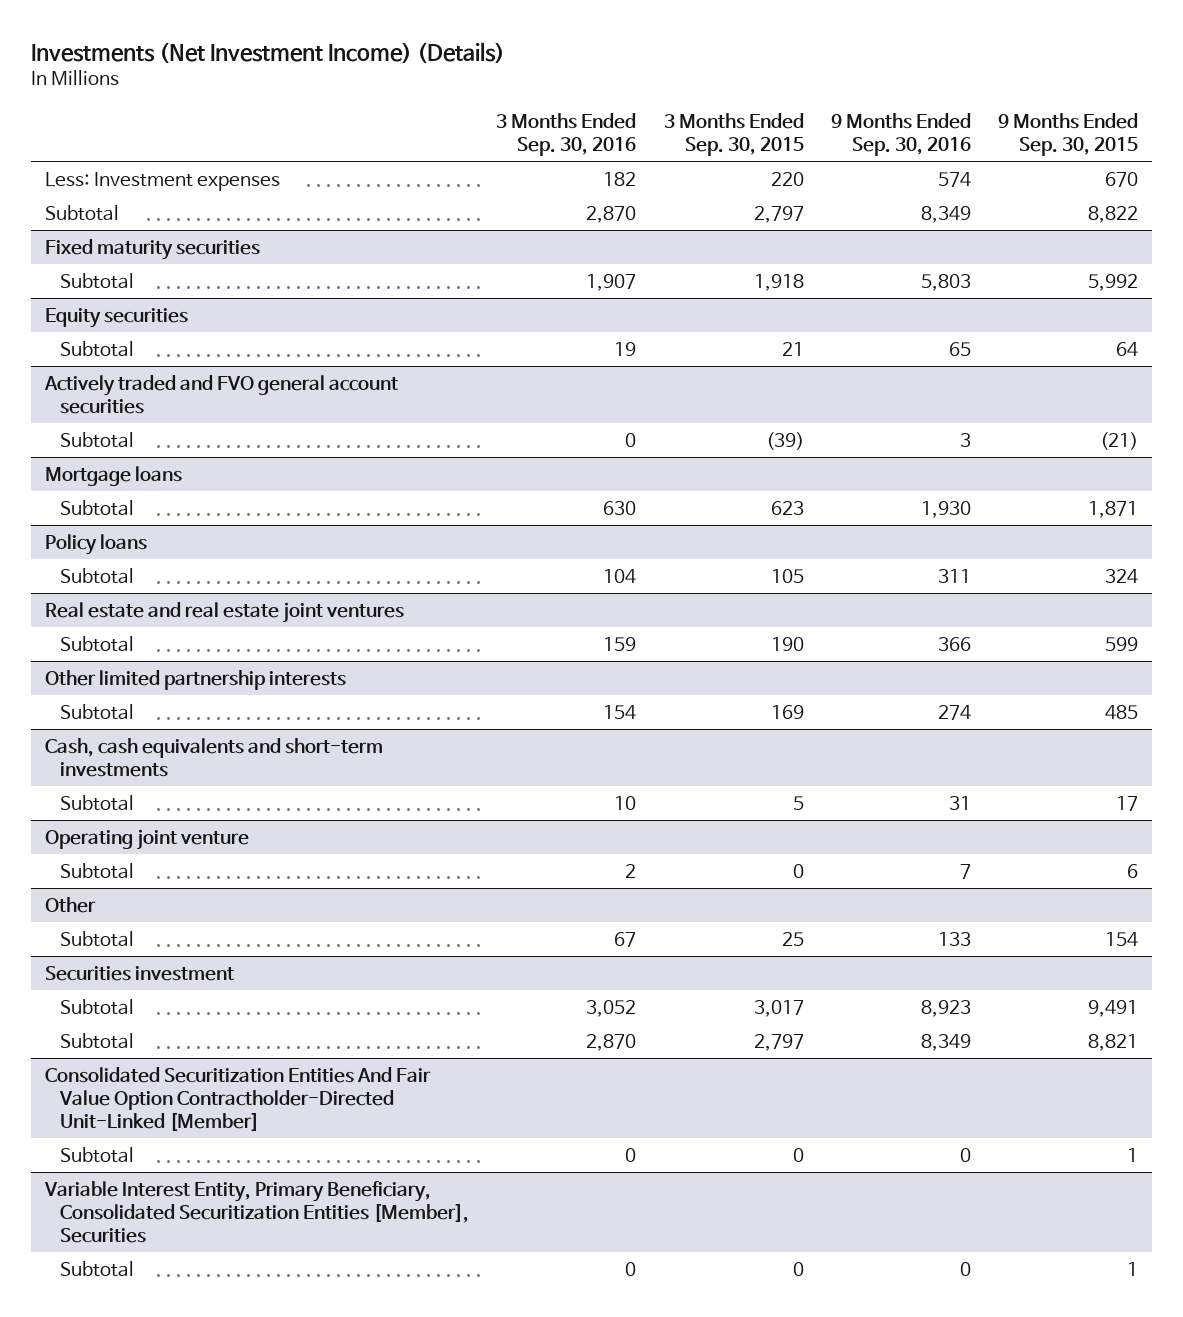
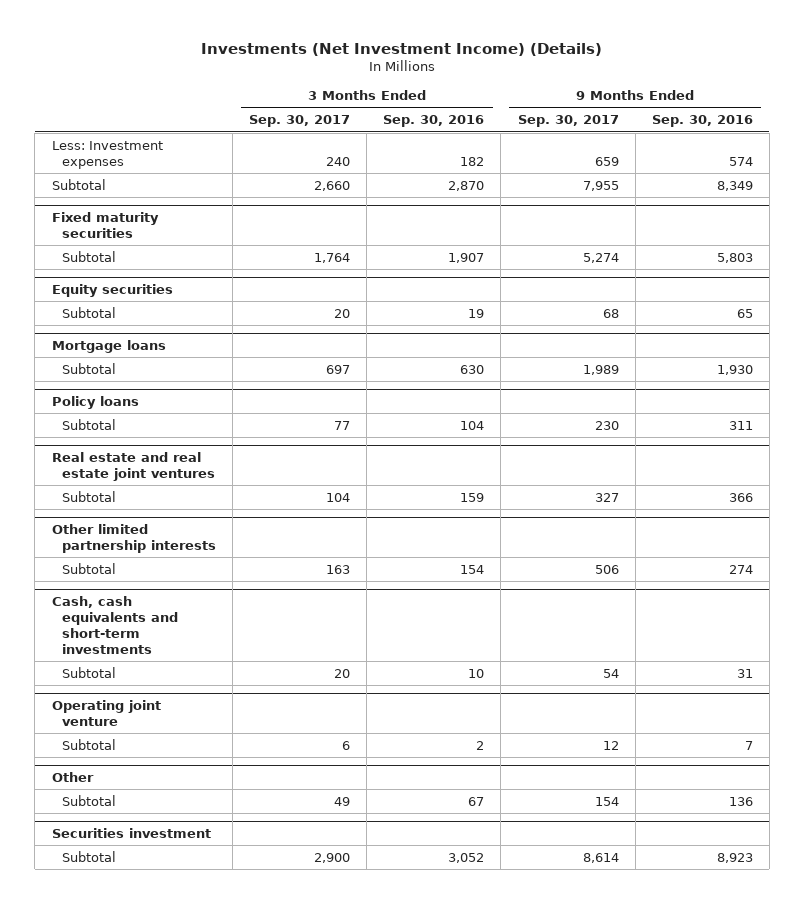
- | 3 Months Ended Sep. 30, 2016 | 3 Months Ended Sep. 30, 2015 | 9 Months Ended Sep. 30, 2016 | 9 Months Ended Sep. 30, 2015
+ | 3 Months Ended Sep. 30, 2017 | 3 Months Ended Sep. 30, 2016 | 9 Months Ended Sep. 30, 2017 | 9 Months Ended Sep. 30, 2016
- Actively traded and FVO general account securities
- Subtotal | 0 | (39) | 3 | (21)
@ Other
- Subtotal | 67 | 25 | 133 | 154
+ Subtotal | 49 | 67 | 154 | 136
@ Securities investment
- Subtotal | 2,870 | 2,797 | 8,349 | 8,821
- Consolidated Securitization Entities And Fair Value Option Contractholder-Directed Unit-Linked [Member]
- Subtotal | 0 | 0 | 0 | 1
- Variable Interest Entity, Primary Beneficiary, Consolidated Securitization Entities [Member], Securities
- Subtotal | 0 | 0 | 0 | 1

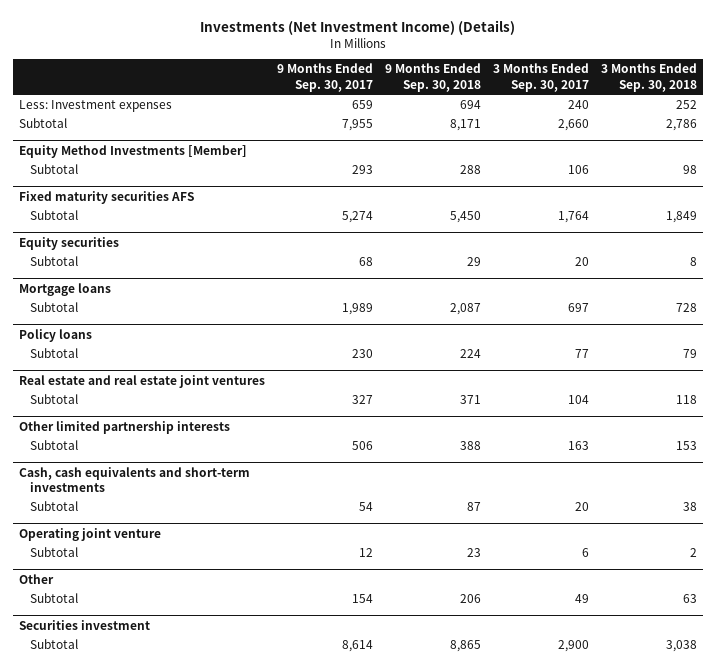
- | 3 Months Ended Sep. 30, 2017 | 3 Months Ended Sep. 30, 2016 | 9 Months Ended Sep. 30, 2017 | 9 Months Ended Sep. 30, 2016
+ | 9 Months Ended Sep. 30, 2017 | 9 Months Ended Sep. 30, 2018 | 3 Months Ended Sep. 30, 2017 | 3 Months Ended Sep. 30, 2018
- Fixed maturity securities
+ Equity Method Investments [Member]
+ Subtotal | 293 | 288 | 106 | 98
+ Fixed maturity securities AFS

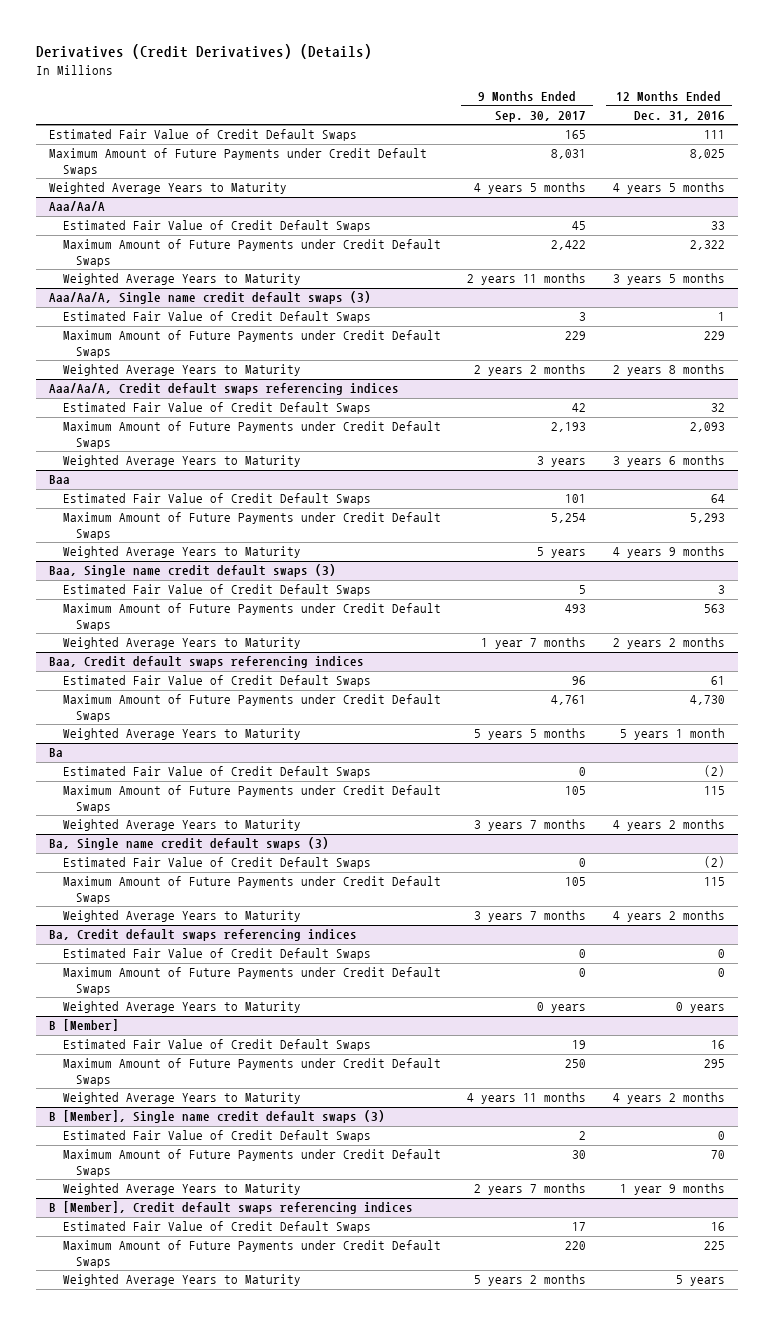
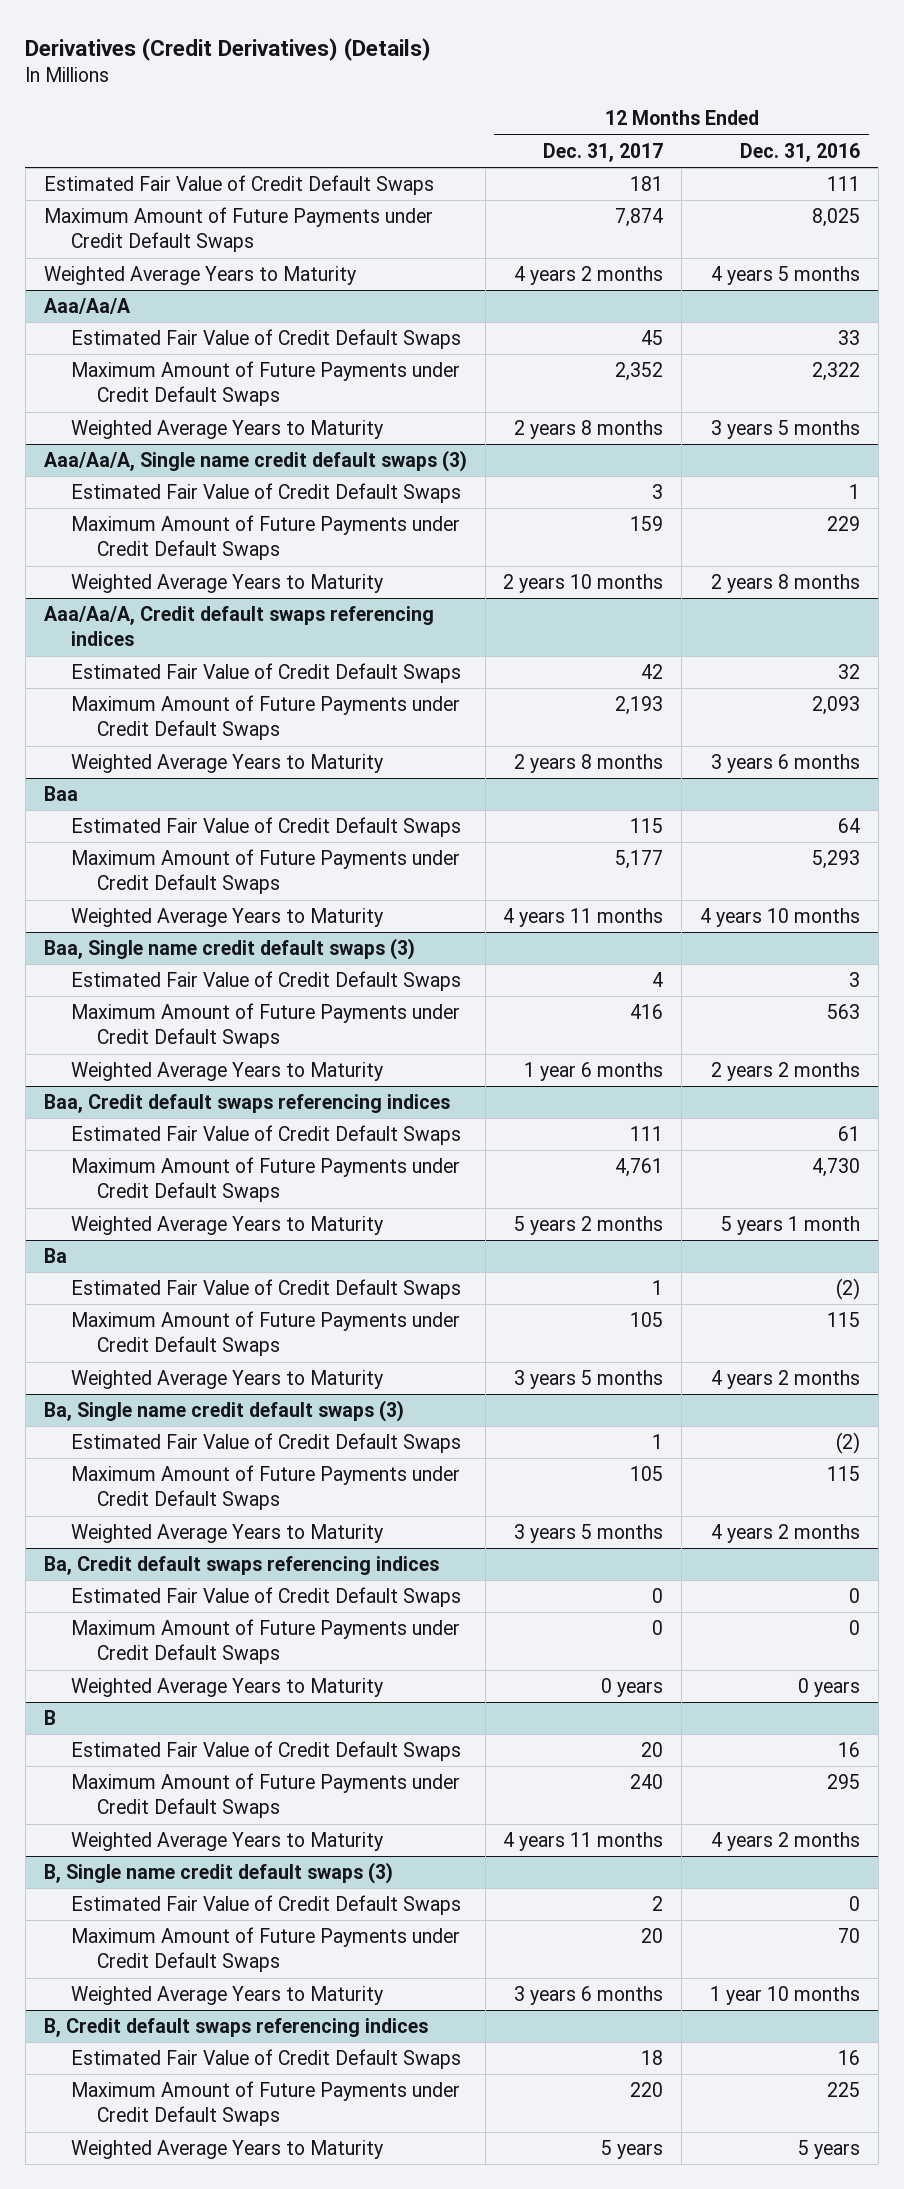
- | 9 Months Ended Sep. 30, 2017 | 12 Months Ended Dec. 31, 2016
+ | 12 Months Ended Dec. 31, 2017 | 12 Months Ended Dec. 31, 2016
@ Baa
- Weighted Average Years to Maturity | 5 years | 4 years 9 months
+ Weighted Average Years to Maturity | 4 years 11 months | 4 years 10 months
- B [Member]
+ B
- B [Member], Single name credit default swaps (3)
+ B, Single name credit default swaps (3)
- Weighted Average Years to Maturity | 2 years 7 months | 1 year 9 months
- B [Member], Credit default swaps referencing indices
+ Weighted Average Years to Maturity | 3 years 6 months | 1 year 10 months
+ B, Credit default swaps referencing indices

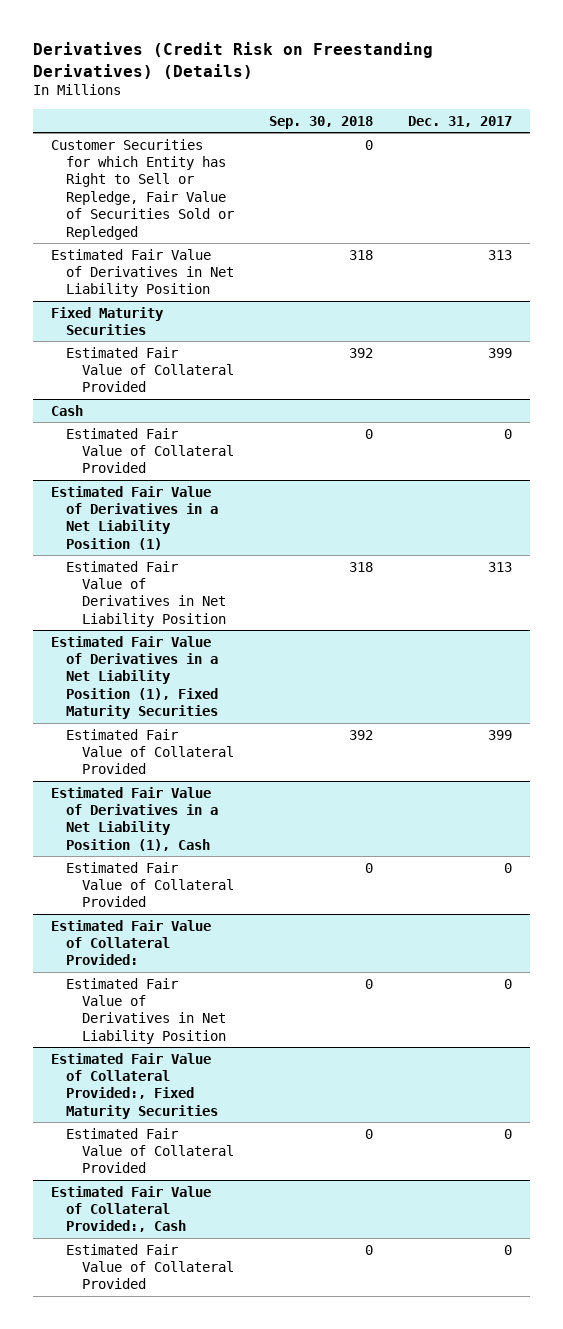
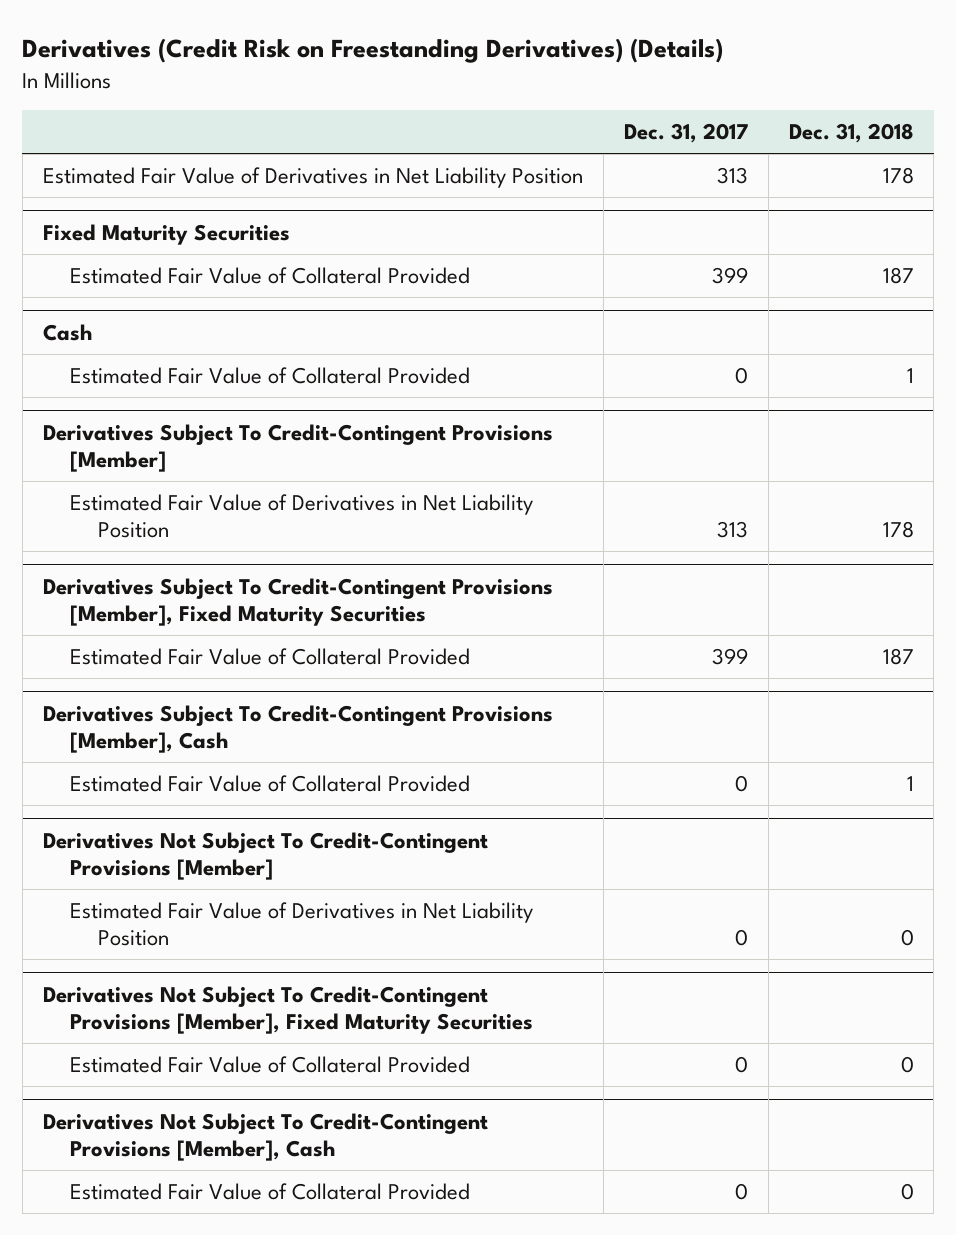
- | Sep. 30, 2018 | Dec. 31, 2017
+ | Dec. 31, 2017 | Dec. 31, 2018
- Customer Securities for which Entity has Right to Sell or Repledge, Fair Value of Securities Sold or Repledged | 0 |
- Estimated Fair Value of Derivatives in a Net Liability Position (1)
+ Derivatives Subject To Credit-Contingent Provisions [Member]
- Estimated Fair Value of Derivatives in a Net Liability Position (1), Fixed Maturity Securities
+ Derivatives Subject To Credit-Contingent Provisions [Member], Fixed Maturity Securities
- Estimated Fair Value of Derivatives in a Net Liability Position (1), Cash
+ Derivatives Subject To Credit-Contingent Provisions [Member], Cash
- Estimated Fair Value of Collateral Provided:
+ Derivatives Not Subject To Credit-Contingent Provisions [Member]
- Estimated Fair Value of Collateral Provided:, Fixed Maturity Securities
+ Derivatives Not Subject To Credit-Contingent Provisions [Member], Fixed Maturity Securities
- Estimated Fair Value of Collateral Provided:, Cash
+ Derivatives Not Subject To Credit-Contingent Provisions [Member], Cash

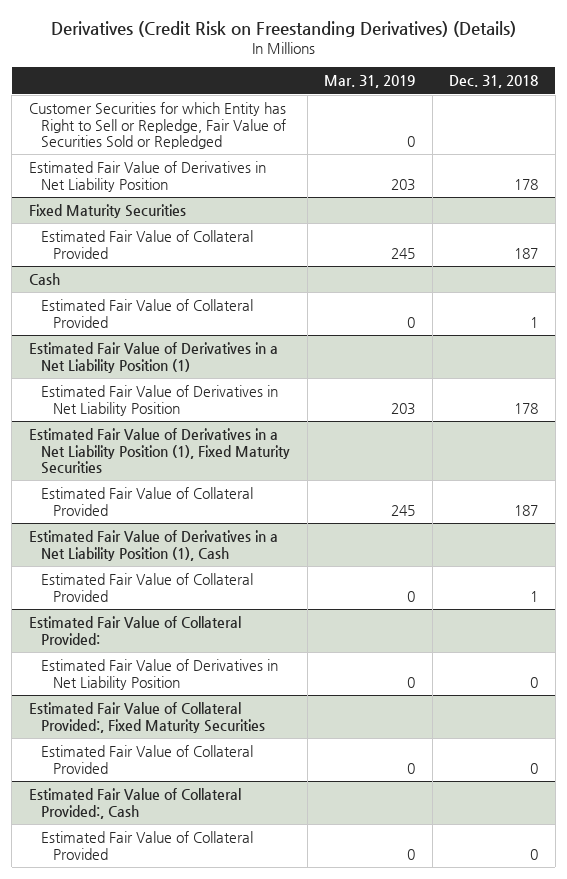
- | Dec. 31, 2017 | Dec. 31, 2018
+ | Mar. 31, 2019 | Dec. 31, 2018
+ Customer Securities for which Entity has Right to Sell or Repledge, Fair Value of Securities Sold or Repledged | 0 |
- Derivatives Subject To Credit-Contingent Provisions [Member]
+ Estimated Fair Value of Derivatives in a Net Liability Position (1)
- Derivatives Subject To Credit-Contingent Provisions [Member], Fixed Maturity Securities
+ Estimated Fair Value of Derivatives in a Net Liability Position (1), Fixed Maturity Securities
- Derivatives Subject To Credit-Contingent Provisions [Member], Cash
+ Estimated Fair Value of Derivatives in a Net Liability Position (1), Cash
- Derivatives Not Subject To Credit-Contingent Provisions [Member]
+ Estimated Fair Value of Collateral Provided:
- Derivatives Not Subject To Credit-Contingent Provisions [Member], Fixed Maturity Securities
+ Estimated Fair Value of Collateral Provided:, Fixed Maturity Securities
- Derivatives Not Subject To Credit-Contingent Provisions [Member], Cash
+ Estimated Fair Value of Collateral Provided:, Cash

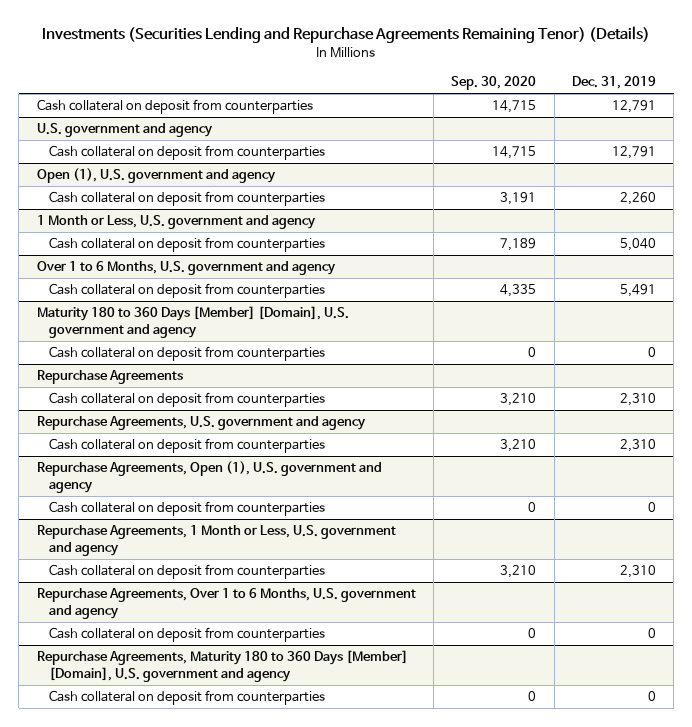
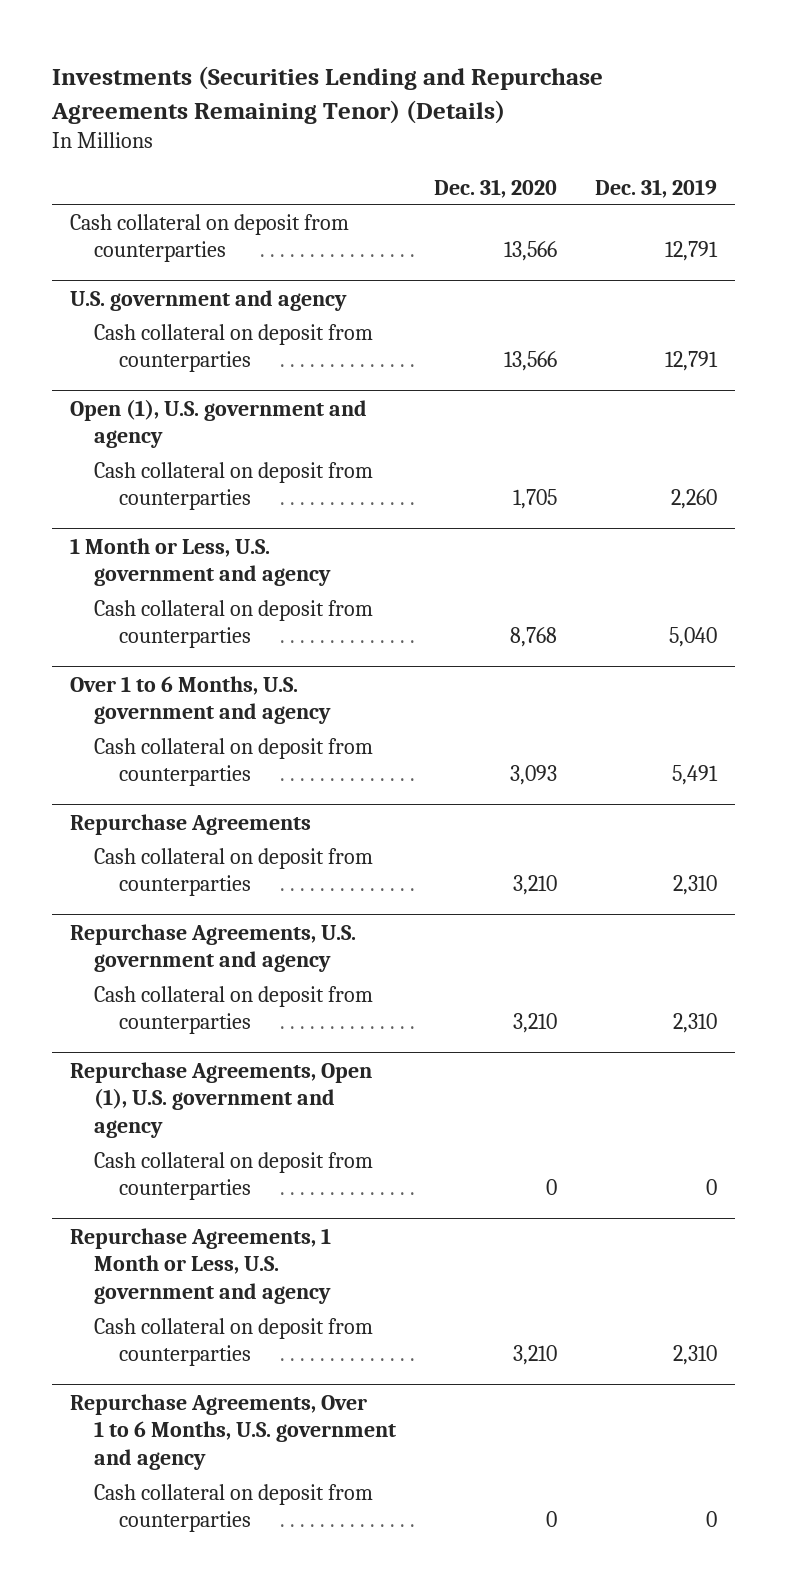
- | Sep. 30, 2020 | Dec. 31, 2019
+ | Dec. 31, 2020 | Dec. 31, 2019
- Maturity 180 to 360 Days [Member] [Domain], U.S. government and agency
- Cash collateral on deposit from counterparties | 0 | 0
- Repurchase Agreements, Maturity 180 to 360 Days [Member] [Domain], U.S. government and agency
- Cash collateral on deposit from counterparties | 0 | 0

